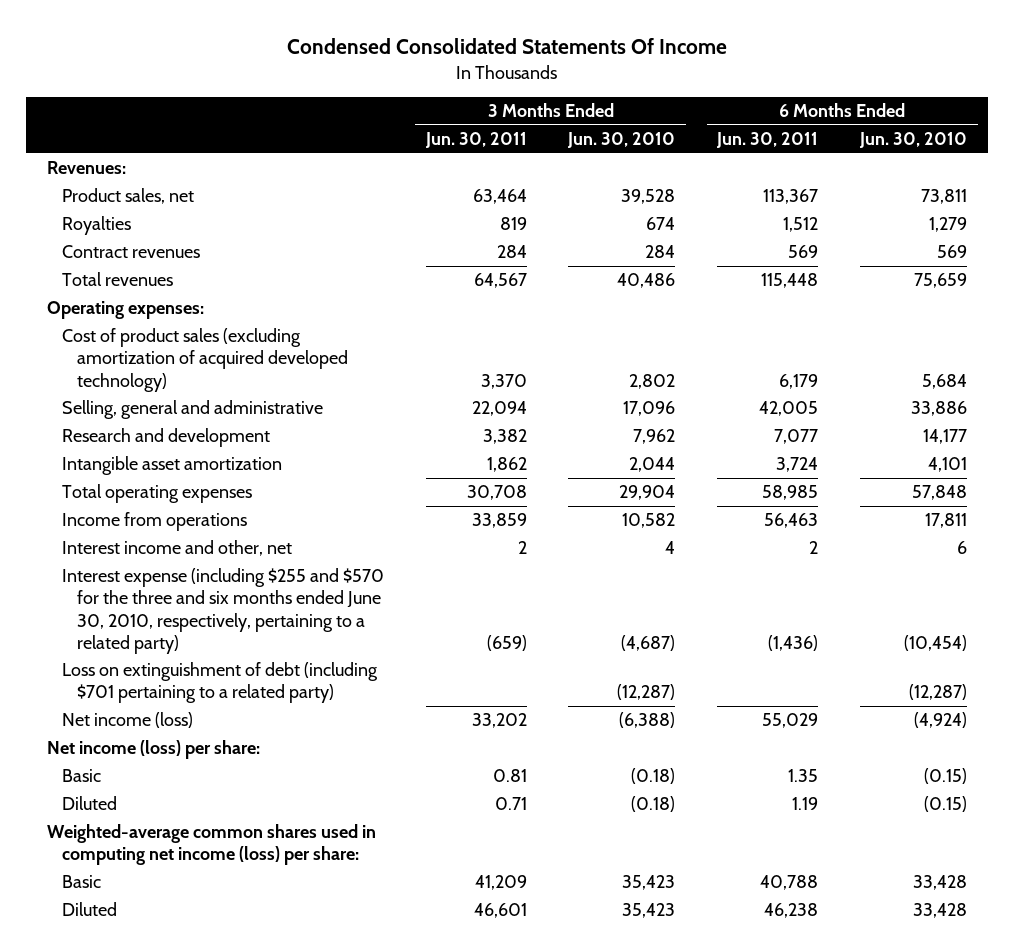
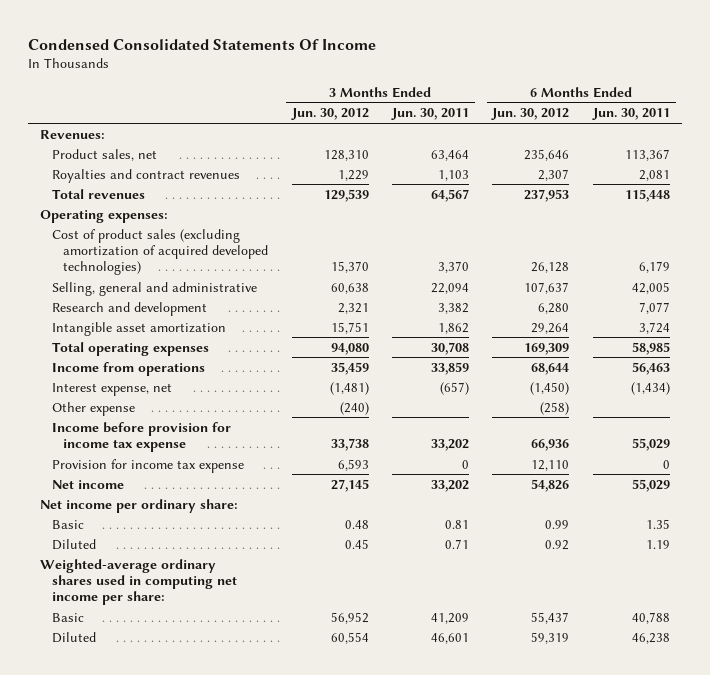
- | 3 Months Ended Jun. 30, 2011 | 3 Months Ended Jun. 30, 2010 | 6 Months Ended Jun. 30, 2011 | 6 Months Ended Jun. 30, 2010
+ | 3 Months Ended Jun. 30, 2012 | 3 Months Ended Jun. 30, 2011 | 6 Months Ended Jun. 30, 2012 | 6 Months Ended Jun. 30, 2011
- Royalties | 819 | 674 | 1,512 | 1,279
- Contract revenues | 284 | 284 | 569 | 569
+ Royalties and contract revenues | 1,229 | 1,103 | 2,307 | 2,081
- Cost of product sales (excluding amortization of acquired developed technology) | 3,370 | 2,802 | 6,179 | 5,684
+ Cost of product sales (excluding amortization of acquired developed technologies) | 15,370 | 3,370 | 26,128 | 6,179
- Interest income and other, net | 2 | 4 | 2 | 6
- Interest expense (including $255 and $570 for the three and six months ended June 30, 2010, respectively, pertaining to a related party) | (659) | (4,687) | (1,436) | (10,454)
- Loss on extinguishment of debt (including $701 pertaining to a related party) | | (12,287) | | (12,287)
- Net income (loss) | 33,202 | (6,388) | 55,029 | (4,924)
- Net income (loss) per share:
+ Interest expense, net | (1,481) | (657) | (1,450) | (1,434)
+ Other expense | (240) | | (258) |
+ Income before provision for income tax expense | 33,738 | 33,202 | 66,936 | 55,029
+ Provision for income tax expense | 6,593 | 0 | 12,110 | 0
+ Net income | 27,145 | 33,202 | 54,826 | 55,029
+ Net income per ordinary share:
- Weighted-average common shares used in computing net income (loss) per share:
+ Weighted-average ordinary shares used in computing net income per share:

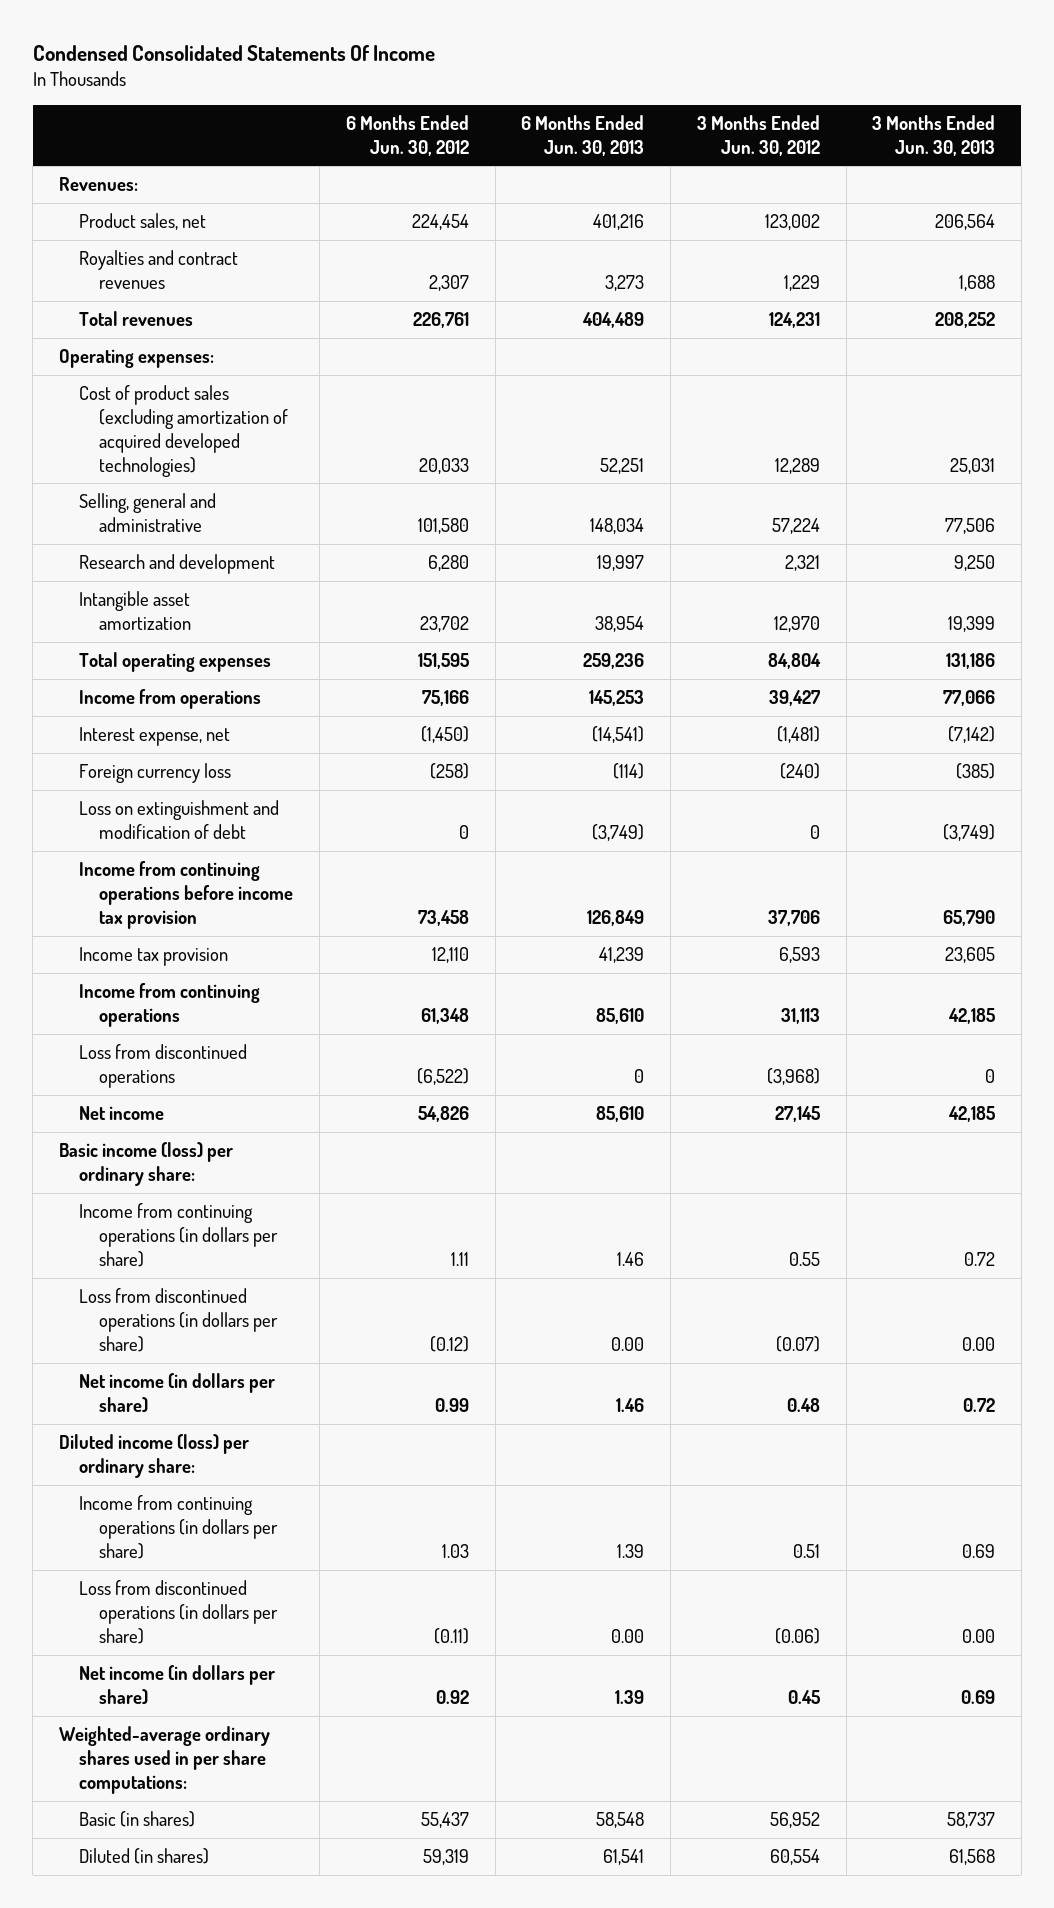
- | 3 Months Ended Jun. 30, 2012 | 3 Months Ended Jun. 30, 2011 | 6 Months Ended Jun. 30, 2012 | 6 Months Ended Jun. 30, 2011
+ | 6 Months Ended Jun. 30, 2012 | 6 Months Ended Jun. 30, 2013 | 3 Months Ended Jun. 30, 2012 | 3 Months Ended Jun. 30, 2013
- Product sales, net | 128,310 | 63,464 | 235,646 | 113,367
+ Product sales, net | 224,454 | 401,216 | 123,002 | 206,564
- Total revenues | 129,539 | 64,567 | 237,953 | 115,448
+ Total revenues | 226,761 | 404,489 | 124,231 | 208,252
- Cost of product sales (excluding amortization of acquired developed technologies) | 15,370 | 3,370 | 26,128 | 6,179
- Selling, general and administrative | 60,638 | 22,094 | 107,637 | 42,005
+ Cost of product sales (excluding amortization of acquired developed technologies) | 20,033 | 52,251 | 12,289 | 25,031
+ Selling, general and administrative | 101,580 | 148,034 | 57,224 | 77,506
- Intangible asset amortization | 15,751 | 1,862 | 29,264 | 3,724
- Total operating expenses | 94,080 | 30,708 | 169,309 | 58,985
- Income from operations | 35,459 | 33,859 | 68,644 | 56,463
+ Intangible asset amortization | 23,702 | 38,954 | 12,970 | 19,399
+ Total operating expenses | 151,595 | 259,236 | 84,804 | 131,186
+ Income from operations | 75,166 | 145,253 | 39,427 | 77,066
- Other expense | (240) | | (258) |
- Income before provision for income tax expense | 33,738 | 33,202 | 66,936 | 55,029
- Provision for income tax expense | 6,593 | 0 | 12,110 | 0
+ Foreign currency loss | (258) | (114) | (240) | (385)
+ Loss on extinguishment and modification of debt | 0 | (3,749) | 0 | (3,749)
+ Income from continuing operations before income tax provision | 73,458 | 126,849 | 37,706 | 65,790
+ Income tax provision | 12,110 | 41,239 | 6,593 | 23,605
+ Income from continuing operations | 61,348 | 85,610 | 31,113 | 42,185
+ Loss from discontinued operations | (6,522) | 0 | (3,968) | 0
- Net income per ordinary share:
- Basic | 0.48 | 0.81 | 0.99 | 1.35
- Diluted | 0.45 | 0.71 | 0.92 | 1.19
- Weighted-average ordinary shares used in computing net income per share:
- Basic | 56,952 | 41,209 | 55,437 | 40,788
- Diluted | 60,554 | 46,601 | 59,319 | 46,238
+ Basic income (loss) per ordinary share:
+ Income from continuing operations (in dollars per share) | 1.11 | 1.46 | 0.55 | 0.72
+ Loss from discontinued operations (in dollars per share) | (0.12) | 0.00 | (0.07) | 0.00
+ Net income (in dollars per share) | 0.99 | 1.46 | 0.48 | 0.72
+ Diluted income (loss) per ordinary share:
+ Income from continuing operations (in dollars per share) | 1.03 | 1.39 | 0.51 | 0.69
+ Loss from discontinued operations (in dollars per share) | (0.11) | 0.00 | (0.06) | 0.00
+ Net income (in dollars per share) | 0.92 | 1.39 | 0.45 | 0.69
+ Weighted-average ordinary shares used in per share computations:
+ Basic (in shares) | 55,437 | 58,548 | 56,952 | 58,737
+ Diluted (in shares) | 59,319 | 61,541 | 60,554 | 61,568

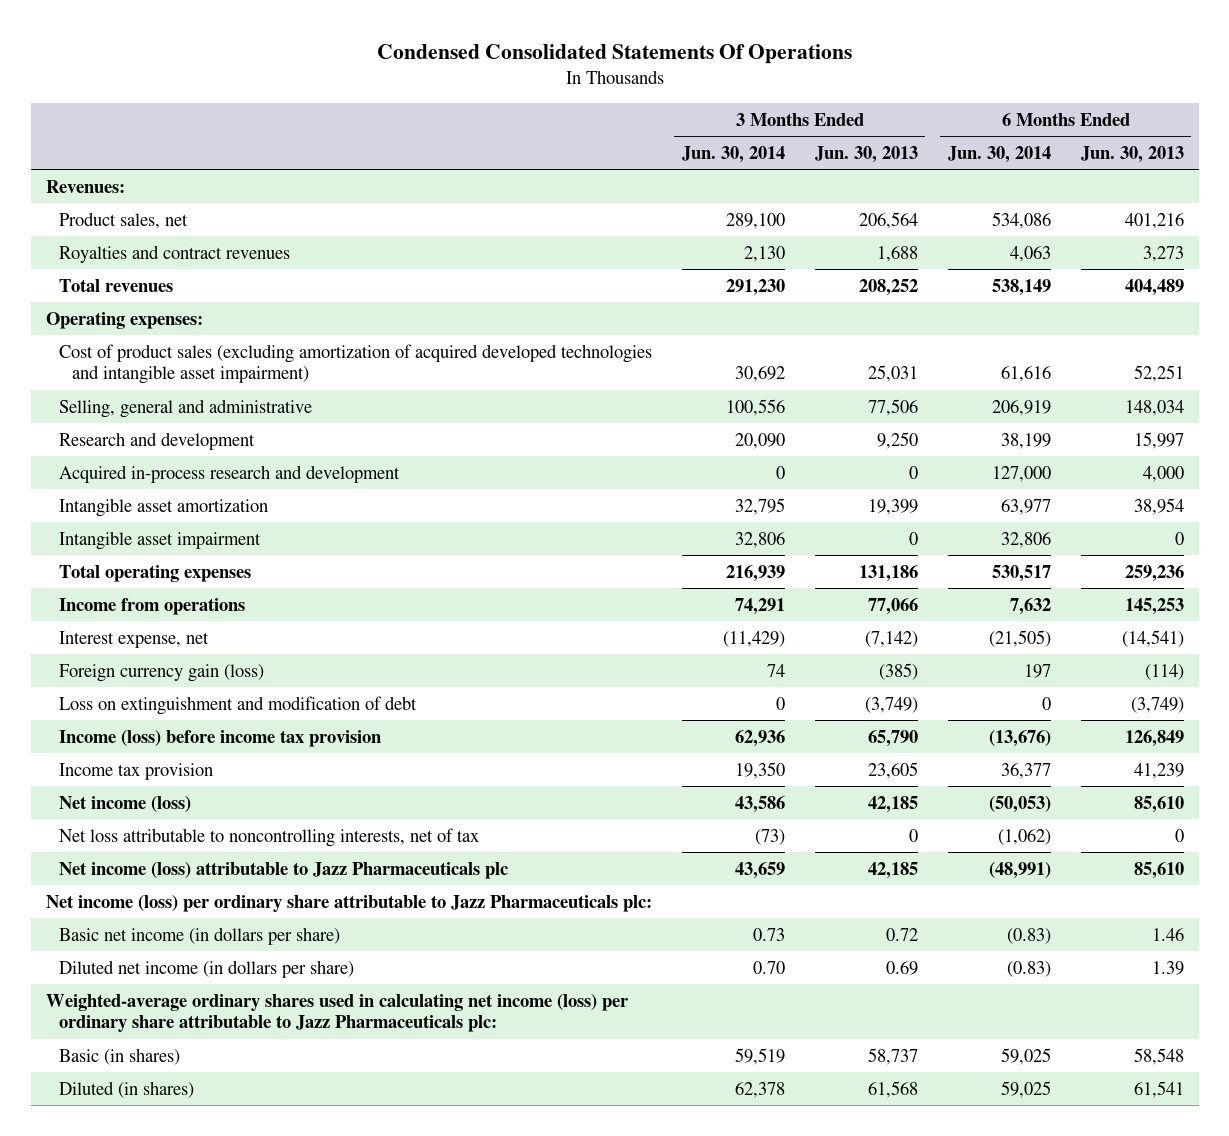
- Condensed Consolidated Statements Of Income
+ Condensed Consolidated Statements Of Operations
- | 6 Months Ended Jun. 30, 2012 | 6 Months Ended Jun. 30, 2013 | 3 Months Ended Jun. 30, 2012 | 3 Months Ended Jun. 30, 2013
+ | 3 Months Ended Jun. 30, 2014 | 3 Months Ended Jun. 30, 2013 | 6 Months Ended Jun. 30, 2014 | 6 Months Ended Jun. 30, 2013
- Cost of product sales (excluding amortization of acquired developed technologies) | 20,033 | 52,251 | 12,289 | 25,031
+ Cost of product sales (excluding amortization of acquired developed technologies and intangible asset impairment) | 30,692 | 25,031 | 61,616 | 52,251
- Research and development | 6,280 | 19,997 | 2,321 | 9,250
+ Research and development | 20,090 | 9,250 | 38,199 | 15,997
+ Acquired in-process research and development | 0 | 0 | 127,000 | 4,000
+ Intangible asset impairment | 32,806 | 0 | 32,806 | 0
- Foreign currency loss | (258) | (114) | (240) | (385)
+ Foreign currency gain (loss) | 74 | (385) | 197 | (114)
- Income from continuing operations before income tax provision | 73,458 | 126,849 | 37,706 | 65,790
+ Income (loss) before income tax provision | 62,936 | 65,790 | (13,676) | 126,849
- Income from continuing operations | 61,348 | 85,610 | 31,113 | 42,185
- Loss from discontinued operations | (6,522) | 0 | (3,968) | 0
- Net income | 54,826 | 85,610 | 27,145 | 42,185
- Basic income (loss) per ordinary share:
- Income from continuing operations (in dollars per share) | 1.11 | 1.46 | 0.55 | 0.72
- Loss from discontinued operations (in dollars per share) | (0.12) | 0.00 | (0.07) | 0.00
- Net income (in dollars per share) | 0.99 | 1.46 | 0.48 | 0.72
- Diluted income (loss) per ordinary share:
- Income from continuing operations (in dollars per share) | 1.03 | 1.39 | 0.51 | 0.69
- Loss from discontinued operations (in dollars per share) | (0.11) | 0.00 | (0.06) | 0.00
- Net income (in dollars per share) | 0.92 | 1.39 | 0.45 | 0.69
- Weighted-average ordinary shares used in per share computations:
+ Net income (loss) | 43,586 | 42,185 | (50,053) | 85,610
+ Net loss attributable to noncontrolling interests, net of tax | (73) | 0 | (1,062) | 0
+ Net income (loss) attributable to Jazz Pharmaceuticals plc | 43,659 | 42,185 | (48,991) | 85,610
+ Net income (loss) per ordinary share attributable to Jazz Pharmaceuticals plc:
+ Basic net income (in dollars per share) | 0.73 | 0.72 | (0.83) | 1.46
+ Diluted net income (in dollars per share) | 0.70 | 0.69 | (0.83) | 1.39
+ Weighted-average ordinary shares used in calculating net income (loss) per ordinary share attributable to Jazz Pharmaceuticals plc:

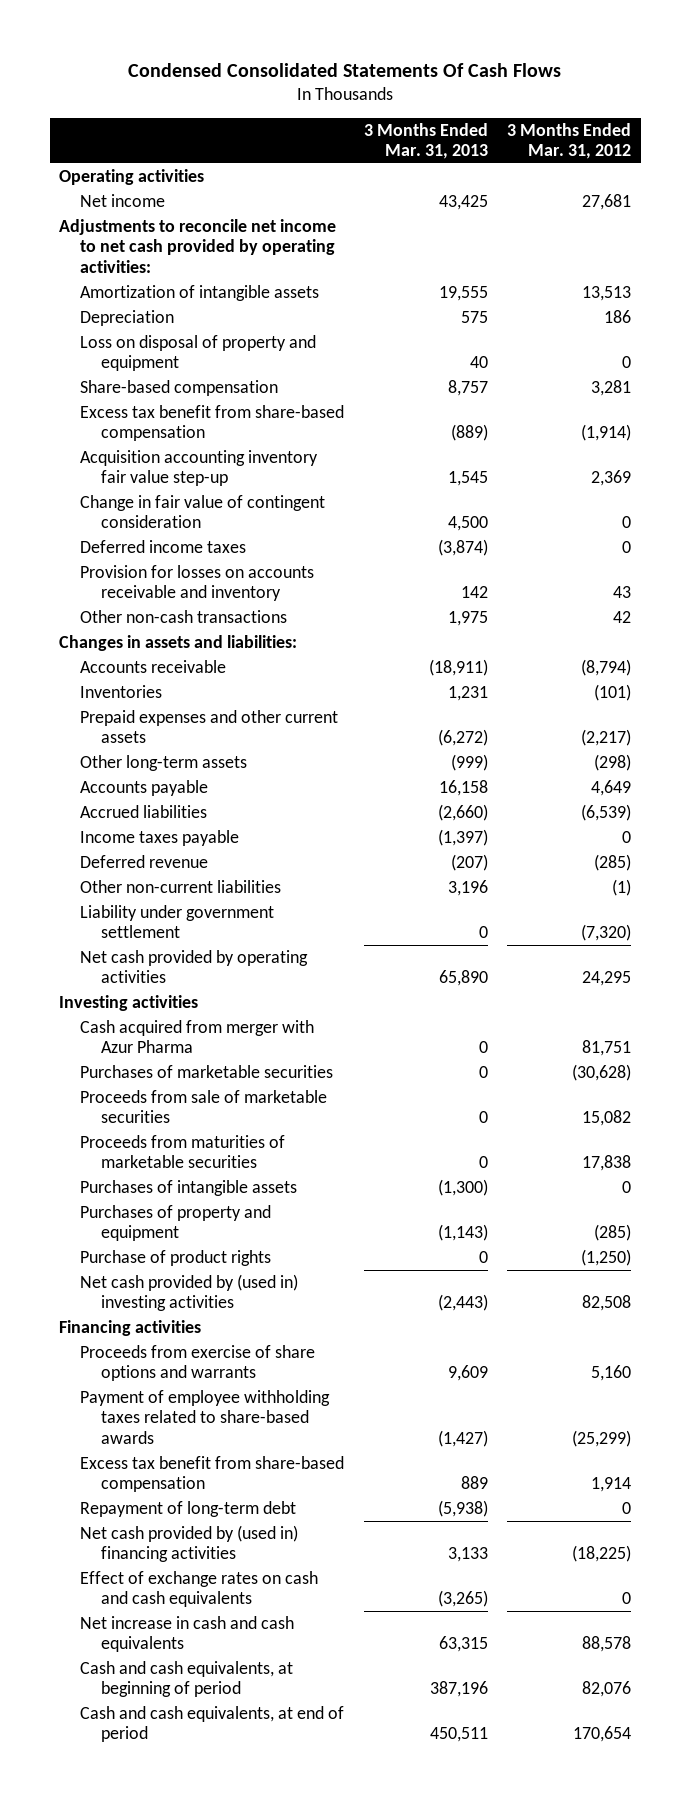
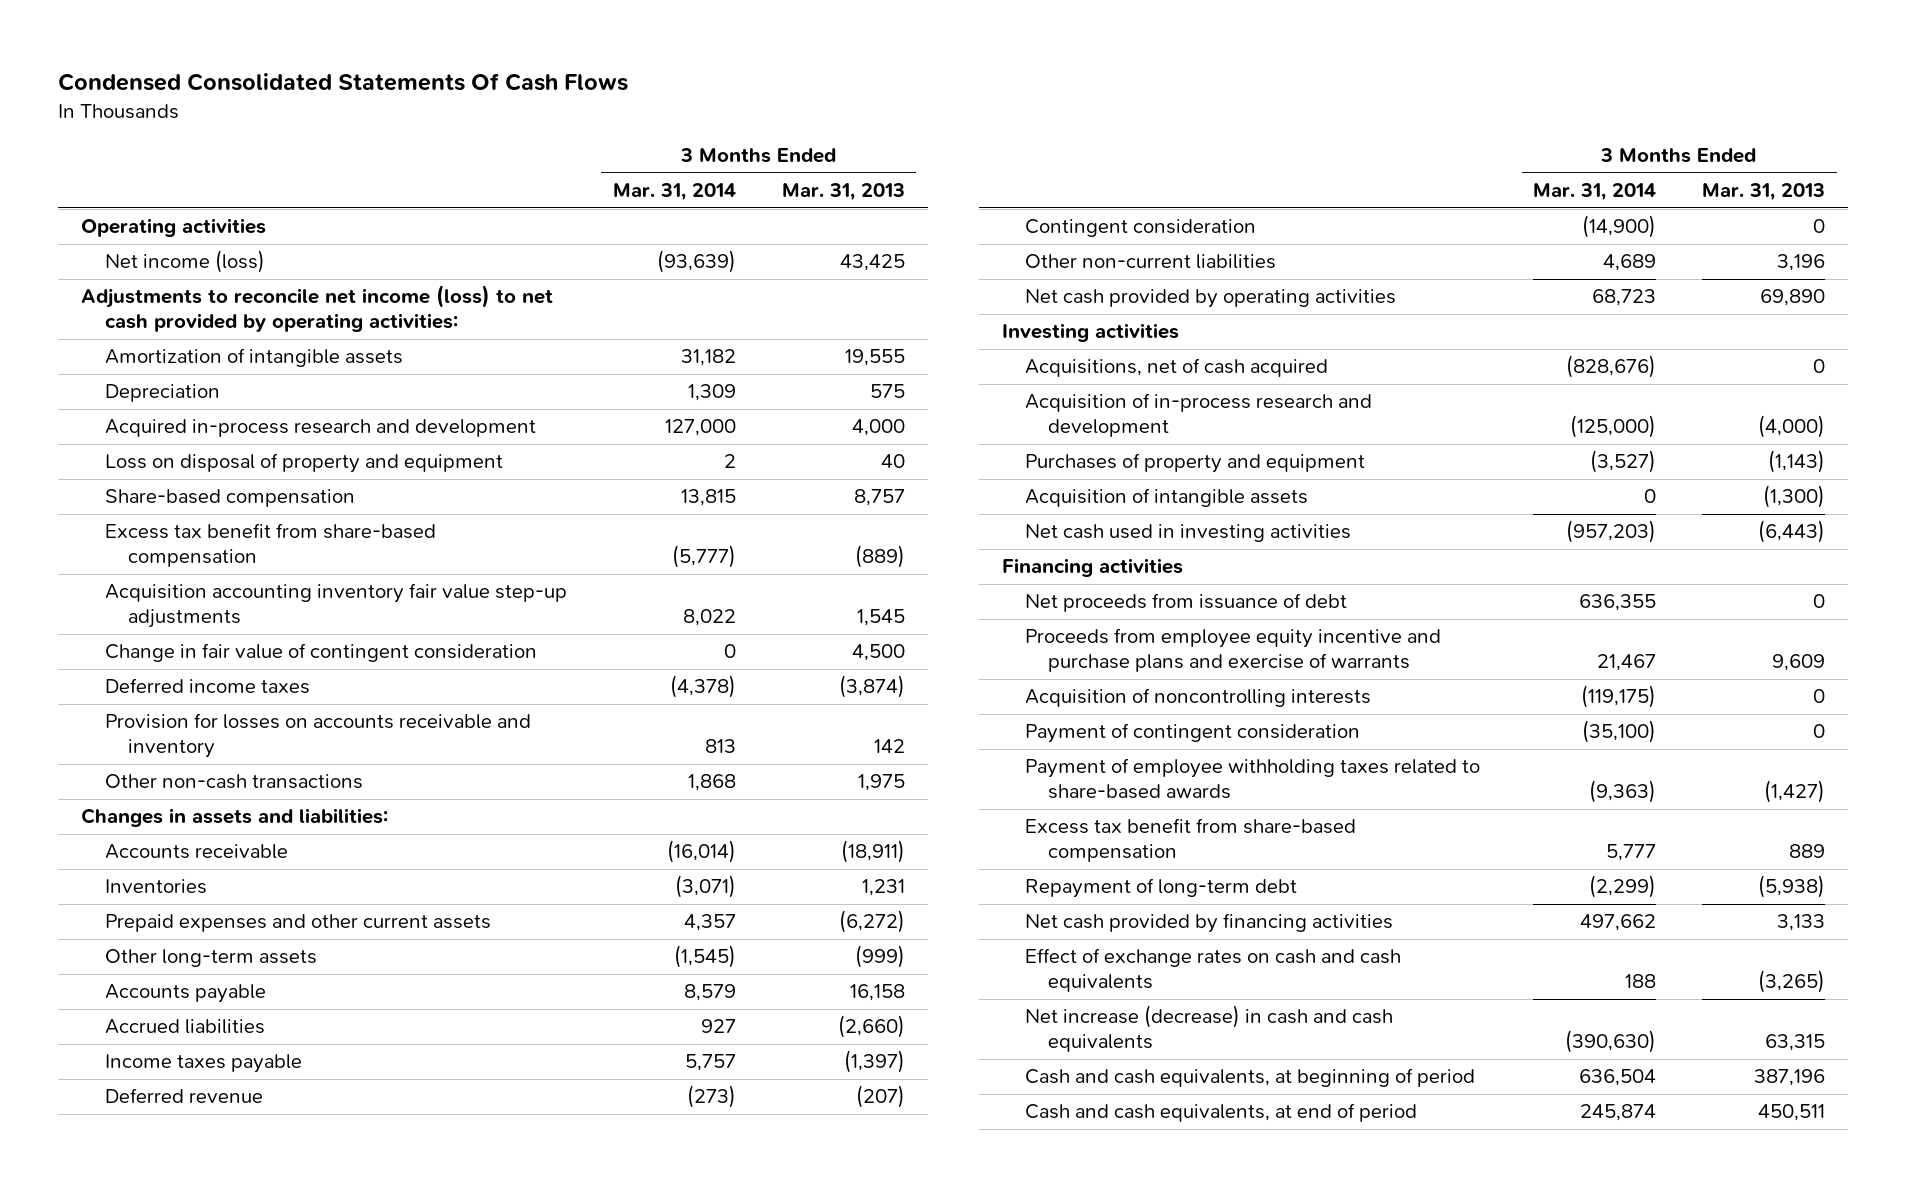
- | 3 Months Ended Mar. 31, 2013 | 3 Months Ended Mar. 31, 2012
+ | 3 Months Ended Mar. 31, 2014 | 3 Months Ended Mar. 31, 2013
- Net income | 43,425 | 27,681
- Adjustments to reconcile net income to net cash provided by operating activities:
+ Net income (loss) | (93,639) | 43,425
+ Adjustments to reconcile net income (loss) to net cash provided by operating activities:
+ Acquired in-process research and development | 127,000 | 4,000
- Acquisition accounting inventory fair value step-up | 1,545 | 2,369
+ Acquisition accounting inventory fair value step-up adjustments | 8,022 | 1,545
+ Contingent consideration | (14,900) | 0
- Liability under government settlement | 0 | (7,320)
- Net cash provided by operating activities | 65,890 | 24,295
+ Net cash provided by operating activities | 68,723 | 69,890
- Cash acquired from merger with Azur Pharma | 0 | 81,751
- Purchases of marketable securities | 0 | (30,628)
- Proceeds from sale of marketable securities | 0 | 15,082
- Proceeds from maturities of marketable securities | 0 | 17,838
- Purchases of intangible assets | (1,300) | 0
+ Acquisitions, net of cash acquired | (828,676) | 0
+ Acquisition of in-process research and development | (125,000) | (4,000)
- Purchase of product rights | 0 | (1,250)
- Net cash provided by (used in) investing activities | (2,443) | 82,508
+ Acquisition of intangible assets | 0 | (1,300)
+ Net cash used in investing activities | (957,203) | (6,443)
- Proceeds from exercise of share options and warrants | 9,609 | 5,160
+ Net proceeds from issuance of debt | 636,355 | 0
+ Proceeds from employee equity incentive and purchase plans and exercise of warrants | 21,467 | 9,609
+ Acquisition of noncontrolling interests | (119,175) | 0
+ Payment of contingent consideration | (35,100) | 0
- Net cash provided by (used in) financing activities | 3,133 | (18,225)
+ Net cash provided by financing activities | 497,662 | 3,133
- Net increase in cash and cash equivalents | 63,315 | 88,578
+ Net increase (decrease) in cash and cash equivalents | (390,630) | 63,315

